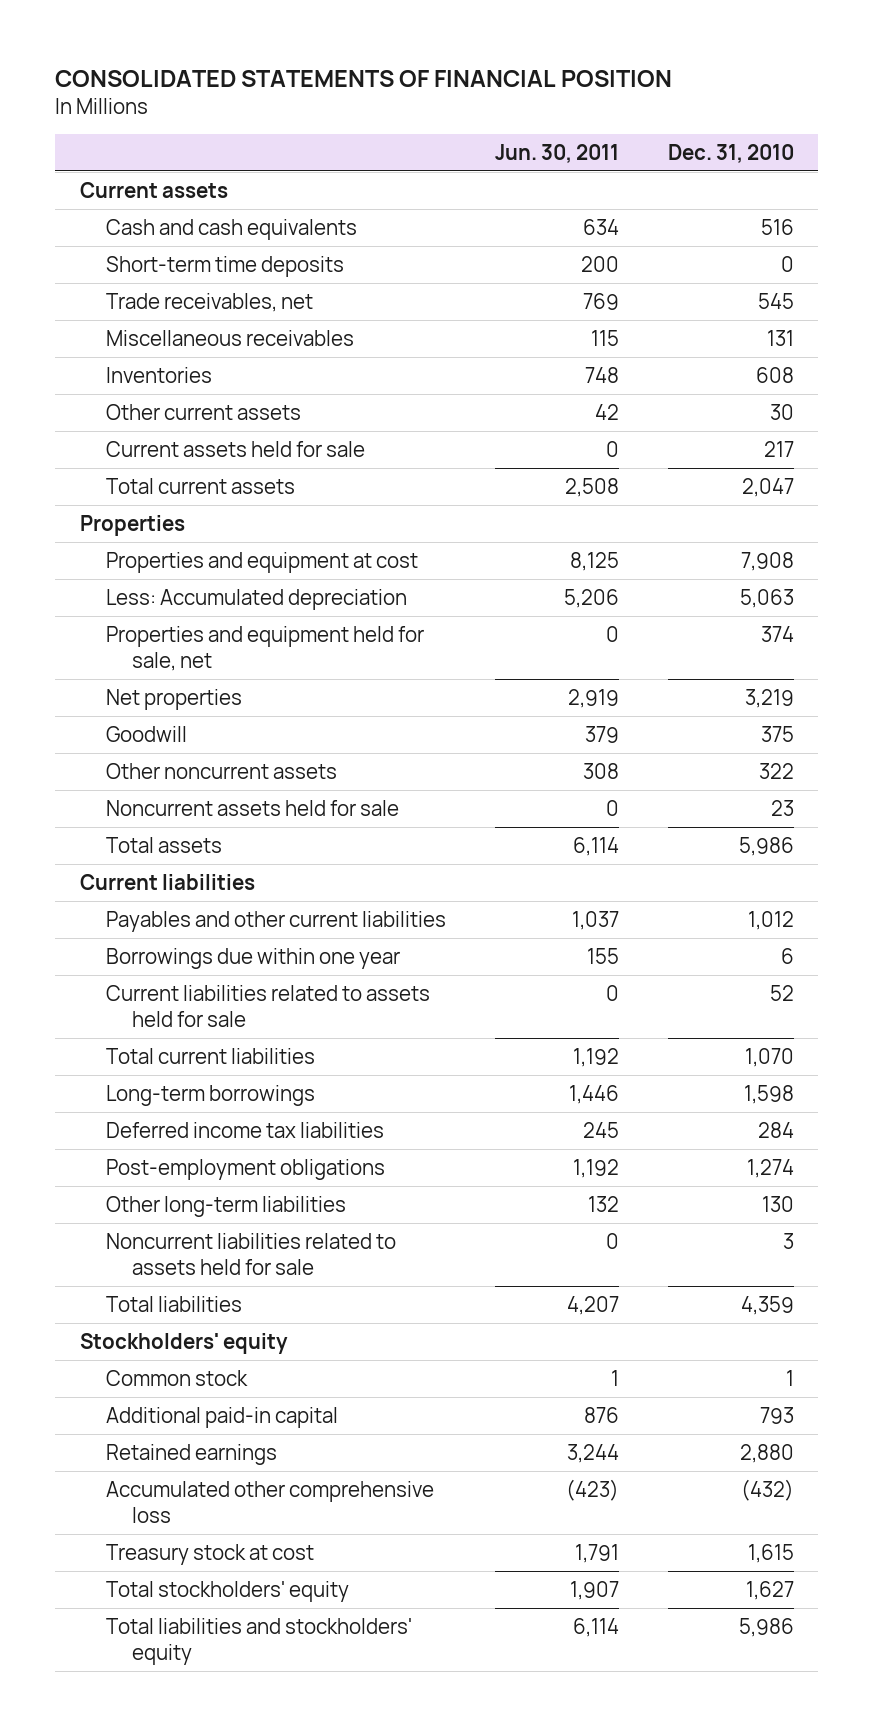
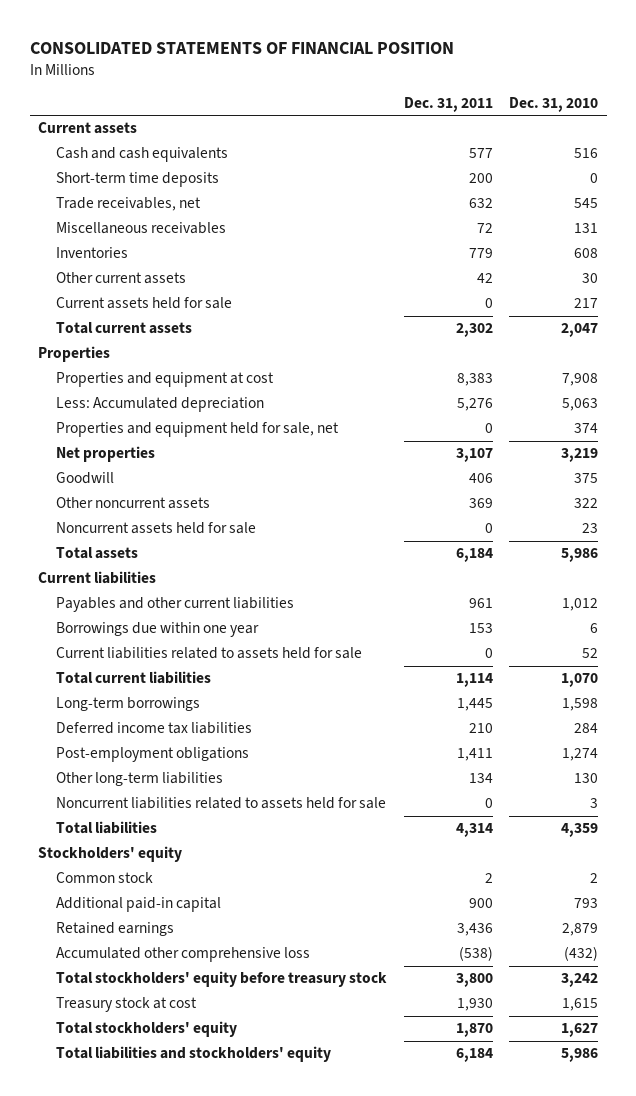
- | Jun. 30, 2011 | Dec. 31, 2010
+ | Dec. 31, 2011 | Dec. 31, 2010
- Common stock | 1 | 1
+ Common stock | 2 | 2
- Retained earnings | 3,244 | 2,880
+ Retained earnings | 3,436 | 2,879
+ Total stockholders' equity before treasury stock | 3,800 | 3,242

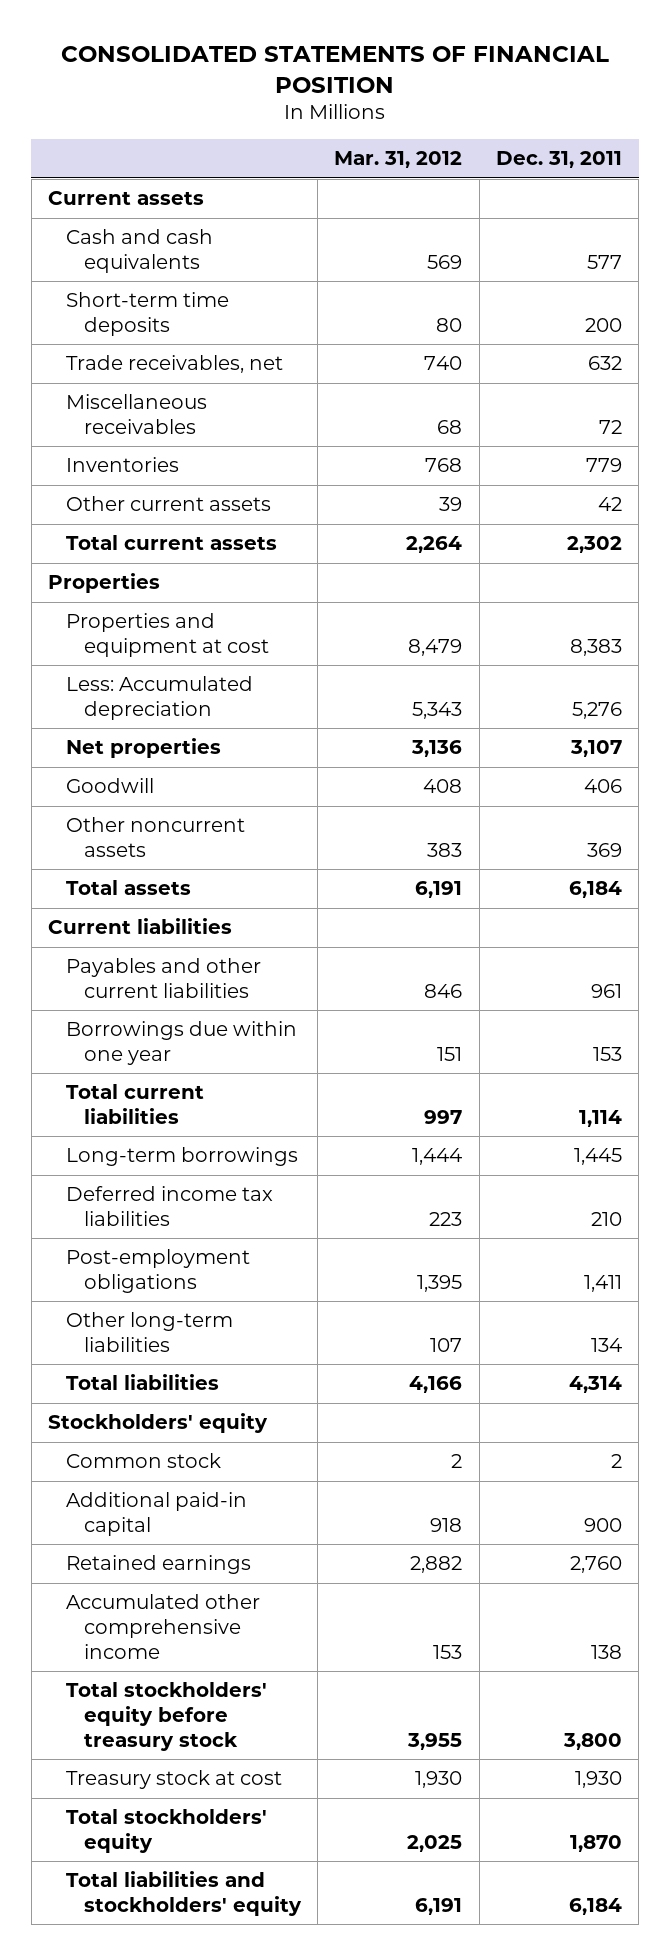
- | Dec. 31, 2011 | Dec. 31, 2010
+ | Mar. 31, 2012 | Dec. 31, 2011
- Current assets held for sale | 0 | 217
- Properties and equipment held for sale, net | 0 | 374
- Noncurrent assets held for sale | 0 | 23
- Current liabilities related to assets held for sale | 0 | 52
- Noncurrent liabilities related to assets held for sale | 0 | 3
- Retained earnings | 3,436 | 2,879
- Accumulated other comprehensive loss | (538) | (432)
+ Retained earnings | 2,882 | 2,760
+ Accumulated other comprehensive income | 153 | 138

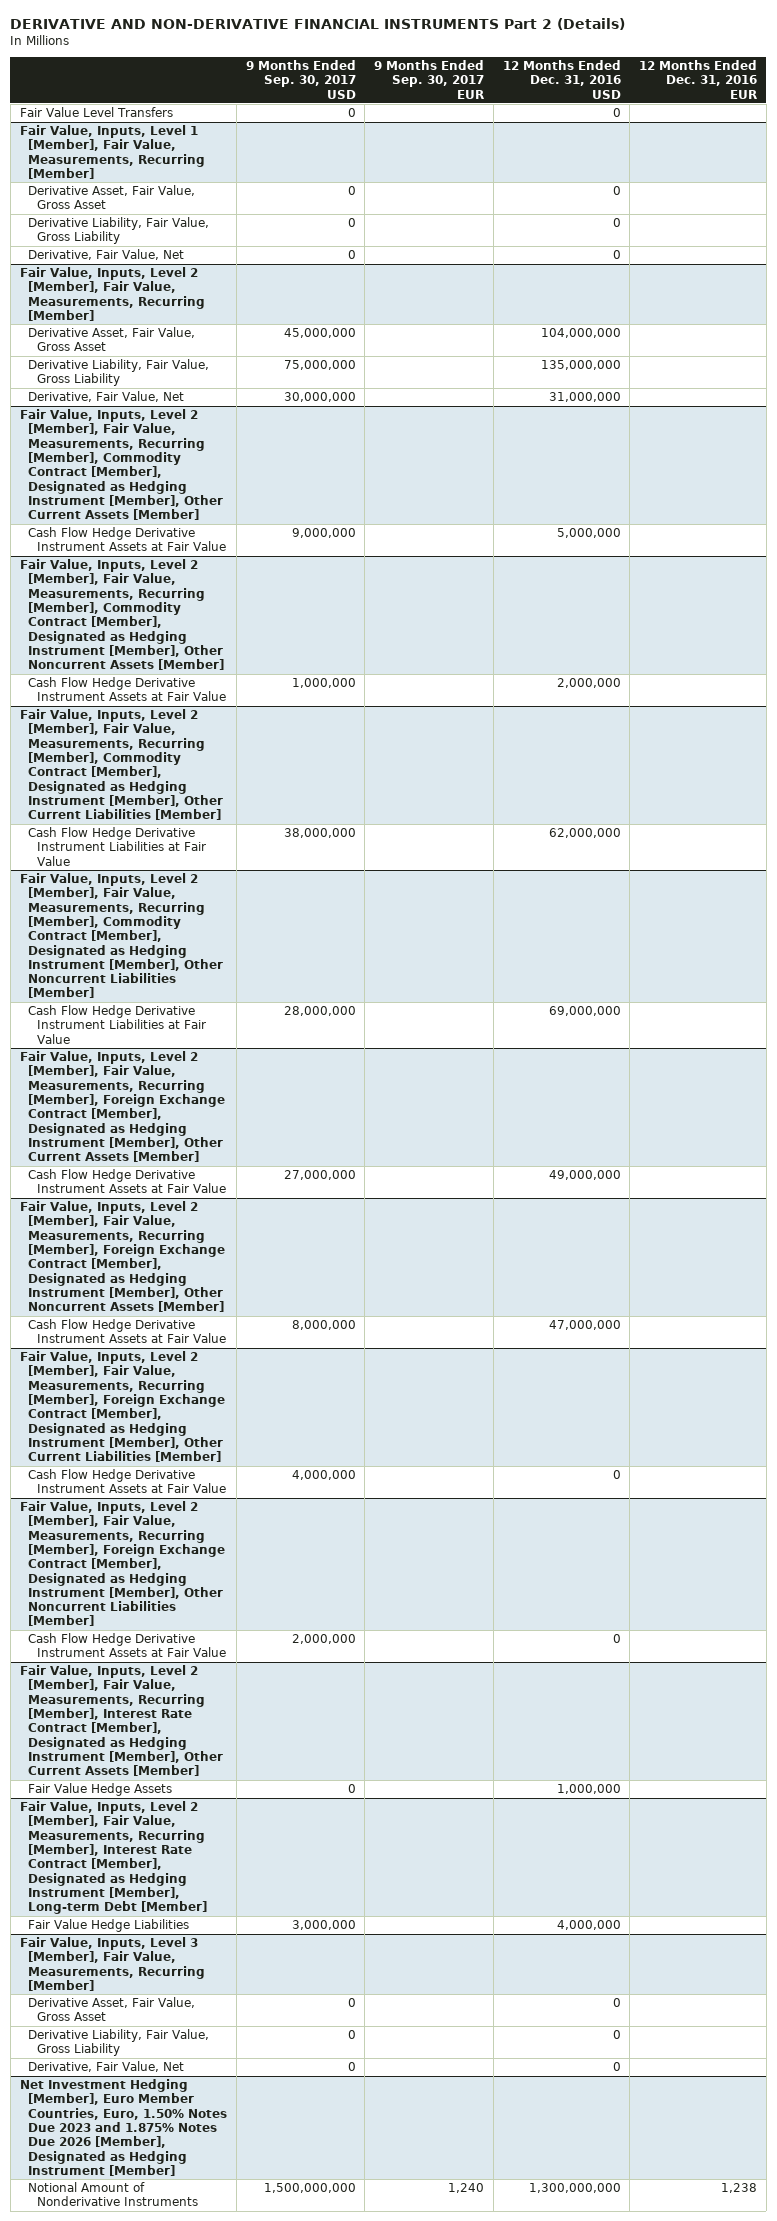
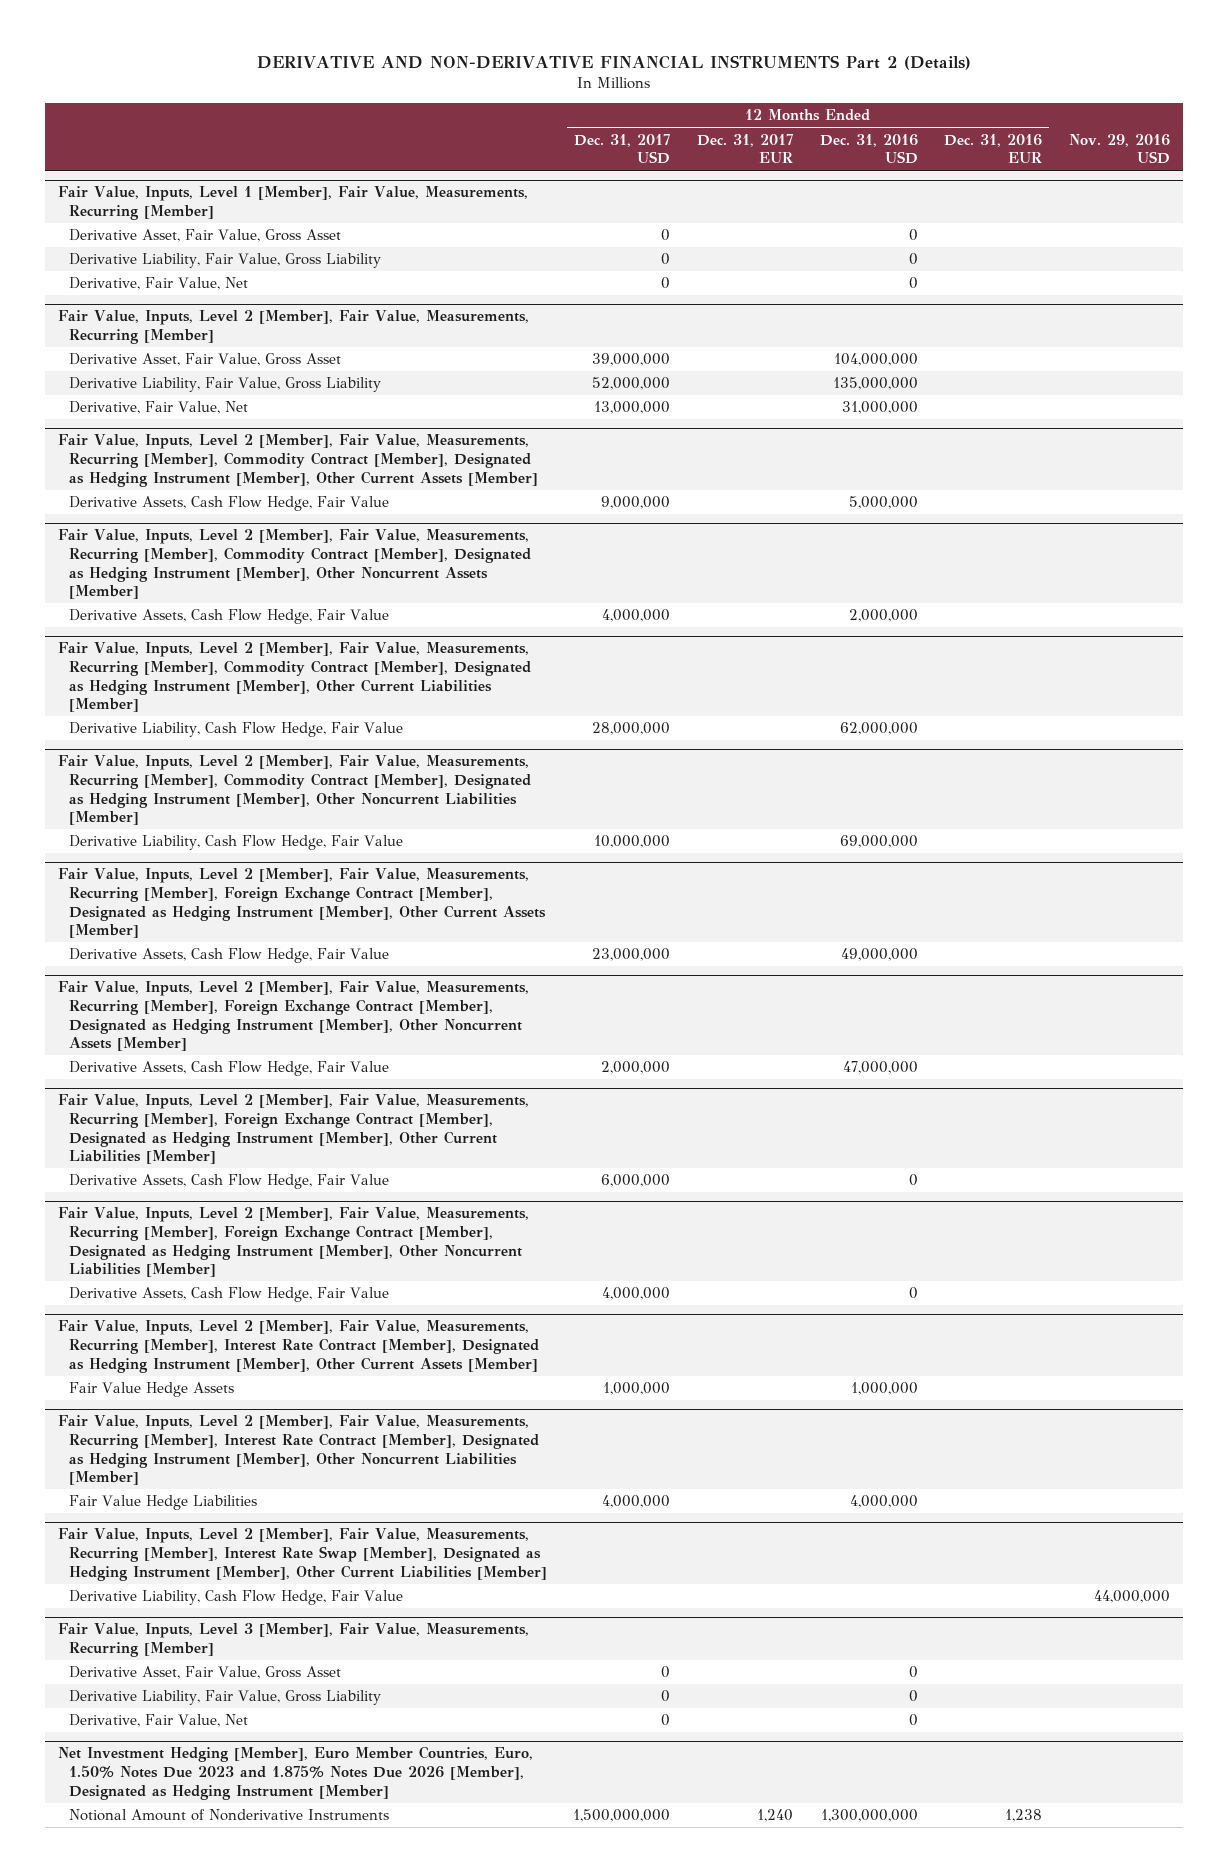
- | 9 Months Ended Sep. 30, 2017 USD | 9 Months Ended Sep. 30, 2017 EUR | 12 Months Ended Dec. 31, 2016 USD | 12 Months Ended Dec. 31, 2016 EUR
+ | 12 Months Ended Dec. 31, 2017 USD | 12 Months Ended Dec. 31, 2017 EUR | 12 Months Ended Dec. 31, 2016 USD | 12 Months Ended Dec. 31, 2016 EUR | Nov. 29, 2016 USD
- Fair Value Level Transfers | 0 | | 0 |
@ Fair Value, Inputs, Level 2 [Member], Fair Value, Measurements, Recurring [Member], Commodity Contract [Member], Designated as Hedging Instrument [Member], Other Current Assets [Member]
- Cash Flow Hedge Derivative Instrument Assets at Fair Value | 9,000,000 | | 5,000,000 |
+ Derivative Assets, Cash Flow Hedge, Fair Value | 9,000,000 | | 5,000,000 | |
@ Fair Value, Inputs, Level 2 [Member], Fair Value, Measurements, Recurring [Member], Commodity Contract [Member], Designated as Hedging Instrument [Member], Other Noncurrent Assets [Member]
- Cash Flow Hedge Derivative Instrument Assets at Fair Value | 1,000,000 | | 2,000,000 |
+ Derivative Assets, Cash Flow Hedge, Fair Value | 4,000,000 | | 2,000,000 | |
@ Fair Value, Inputs, Level 2 [Member], Fair Value, Measurements, Recurring [Member], Commodity Contract [Member], Designated as Hedging Instrument [Member], Other Current Liabilities [Member]
- Cash Flow Hedge Derivative Instrument Liabilities at Fair Value | 38,000,000 | | 62,000,000 |
+ Derivative Liability, Cash Flow Hedge, Fair Value | 28,000,000 | | 62,000,000 | |
@ Fair Value, Inputs, Level 2 [Member], Fair Value, Measurements, Recurring [Member], Commodity Contract [Member], Designated as Hedging Instrument [Member], Other Noncurrent Liabilities [Member]
- Cash Flow Hedge Derivative Instrument Liabilities at Fair Value | 28,000,000 | | 69,000,000 |
+ Derivative Liability, Cash Flow Hedge, Fair Value | 10,000,000 | | 69,000,000 | |
@ Fair Value, Inputs, Level 2 [Member], Fair Value, Measurements, Recurring [Member], Foreign Exchange Contract [Member], Designated as Hedging Instrument [Member], Other Current Assets [Member]
- Cash Flow Hedge Derivative Instrument Assets at Fair Value | 27,000,000 | | 49,000,000 |
+ Derivative Assets, Cash Flow Hedge, Fair Value | 23,000,000 | | 49,000,000 | |
@ Fair Value, Inputs, Level 2 [Member], Fair Value, Measurements, Recurring [Member], Foreign Exchange Contract [Member], Designated as Hedging Instrument [Member], Other Noncurrent Assets [Member]
- Cash Flow Hedge Derivative Instrument Assets at Fair Value | 8,000,000 | | 47,000,000 |
+ Derivative Assets, Cash Flow Hedge, Fair Value | 2,000,000 | | 47,000,000 | |
@ Fair Value, Inputs, Level 2 [Member], Fair Value, Measurements, Recurring [Member], Foreign Exchange Contract [Member], Designated as Hedging Instrument [Member], Other Current Liabilities [Member]
- Cash Flow Hedge Derivative Instrument Assets at Fair Value | 4,000,000 | | 0 |
+ Derivative Assets, Cash Flow Hedge, Fair Value | 6,000,000 | | 0 | |
@ Fair Value, Inputs, Level 2 [Member], Fair Value, Measurements, Recurring [Member], Foreign Exchange Contract [Member], Designated as Hedging Instrument [Member], Other Noncurrent Liabilities [Member]
- Cash Flow Hedge Derivative Instrument Assets at Fair Value | 2,000,000 | | 0 |
+ Derivative Assets, Cash Flow Hedge, Fair Value | 4,000,000 | | 0 | |
- Fair Value, Inputs, Level 2 [Member], Fair Value, Measurements, Recurring [Member], Interest Rate Contract [Member], Designated as Hedging Instrument [Member], Long-term Debt [Member]
+ Fair Value, Inputs, Level 2 [Member], Fair Value, Measurements, Recurring [Member], Interest Rate Contract [Member], Designated as Hedging Instrument [Member], Other Noncurrent Liabilities [Member]
+ Fair Value, Inputs, Level 2 [Member], Fair Value, Measurements, Recurring [Member], Interest Rate Swap [Member], Designated as Hedging Instrument [Member], Other Current Liabilities [Member]
+ Derivative Liability, Cash Flow Hedge, Fair Value | | | | | 44,000,000

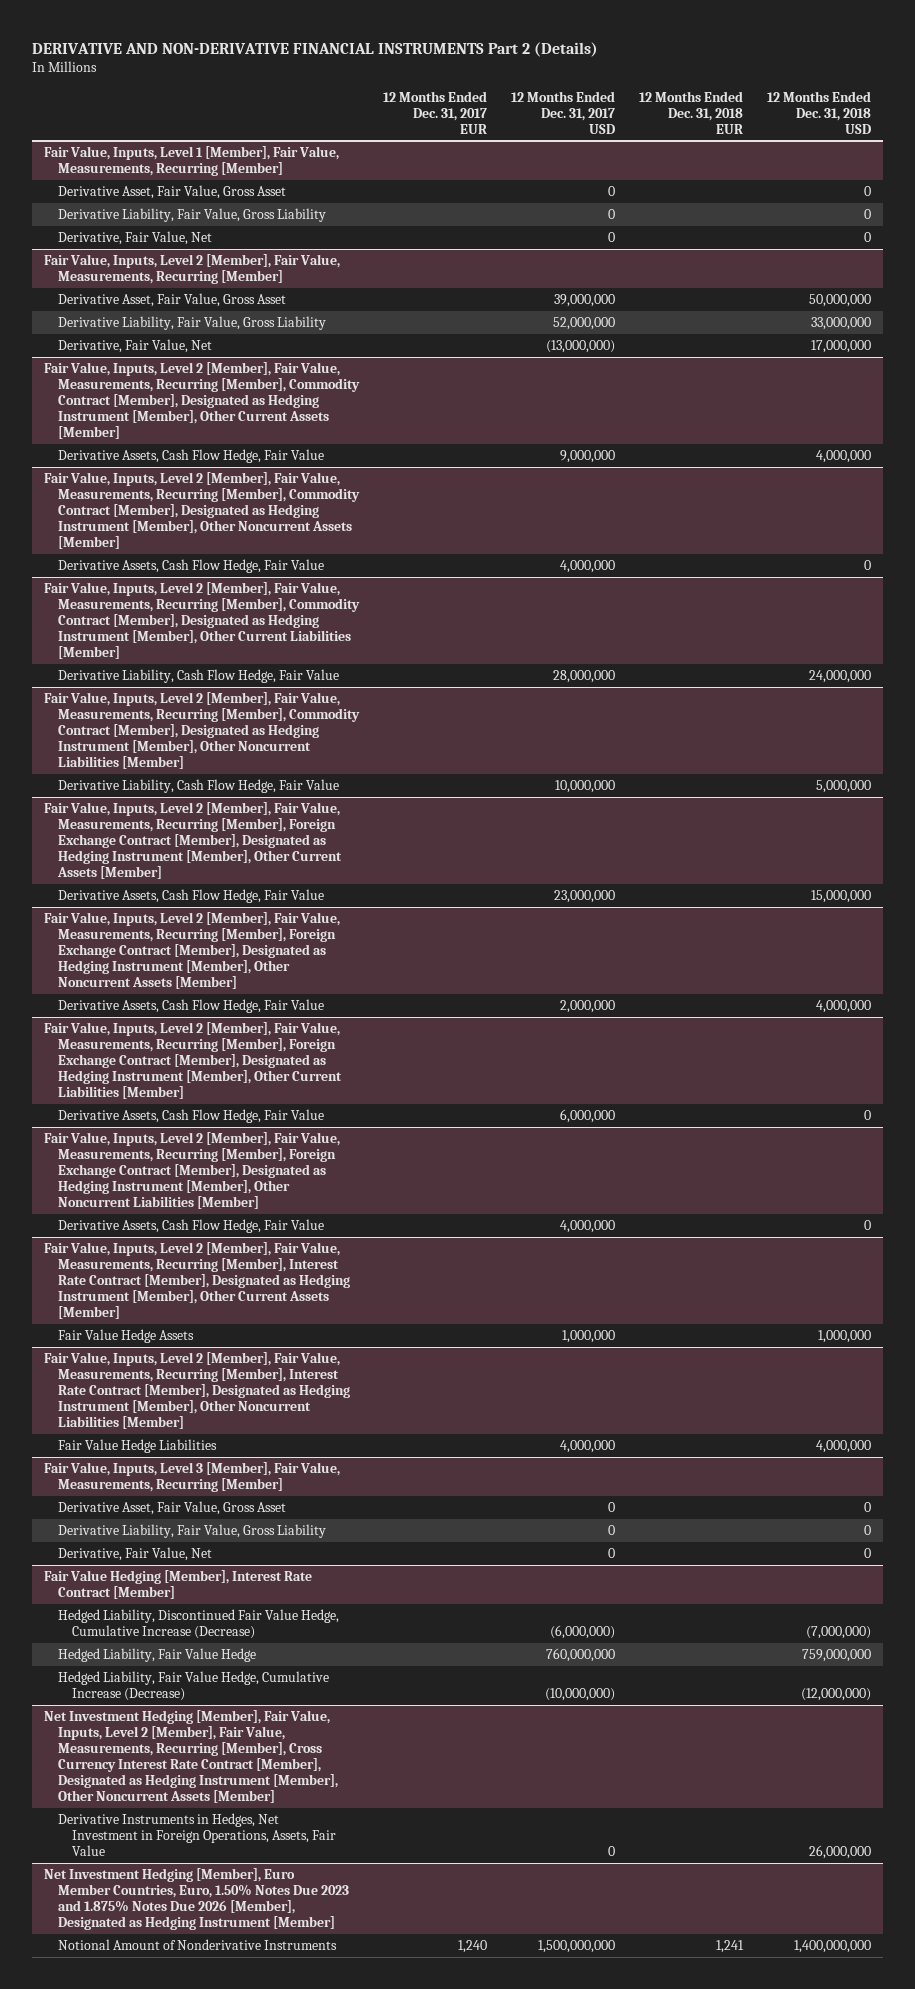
- | 12 Months Ended Dec. 31, 2017 USD | 12 Months Ended Dec. 31, 2017 EUR | 12 Months Ended Dec. 31, 2016 USD | 12 Months Ended Dec. 31, 2016 EUR | Nov. 29, 2016 USD
+ | 12 Months Ended Dec. 31, 2017 EUR | 12 Months Ended Dec. 31, 2017 USD | 12 Months Ended Dec. 31, 2018 EUR | 12 Months Ended Dec. 31, 2018 USD
@ Fair Value, Inputs, Level 2 [Member], Fair Value, Measurements, Recurring [Member]
- Derivative, Fair Value, Net | 13,000,000 | | 31,000,000 | |
+ Derivative, Fair Value, Net | | (13,000,000) | | 17,000,000
- Fair Value, Inputs, Level 2 [Member], Fair Value, Measurements, Recurring [Member], Interest Rate Swap [Member], Designated as Hedging Instrument [Member], Other Current Liabilities [Member]
- Derivative Liability, Cash Flow Hedge, Fair Value | | | | | 44,000,000
+ Fair Value Hedging [Member], Interest Rate Contract [Member]
+ Hedged Liability, Discontinued Fair Value Hedge, Cumulative Increase (Decrease) | | (6,000,000) | | (7,000,000)
+ Hedged Liability, Fair Value Hedge | | 760,000,000 | | 759,000,000
+ Hedged Liability, Fair Value Hedge, Cumulative Increase (Decrease) | | (10,000,000) | | (12,000,000)
+ Net Investment Hedging [Member], Fair Value, Inputs, Level 2 [Member], Fair Value, Measurements, Recurring [Member], Cross Currency Interest Rate Contract [Member], Designated as Hedging Instrument [Member], Other Noncurrent Assets [Member]
+ Derivative Instruments in Hedges, Net Investment in Foreign Operations, Assets, Fair Value | | 0 | | 26,000,000

